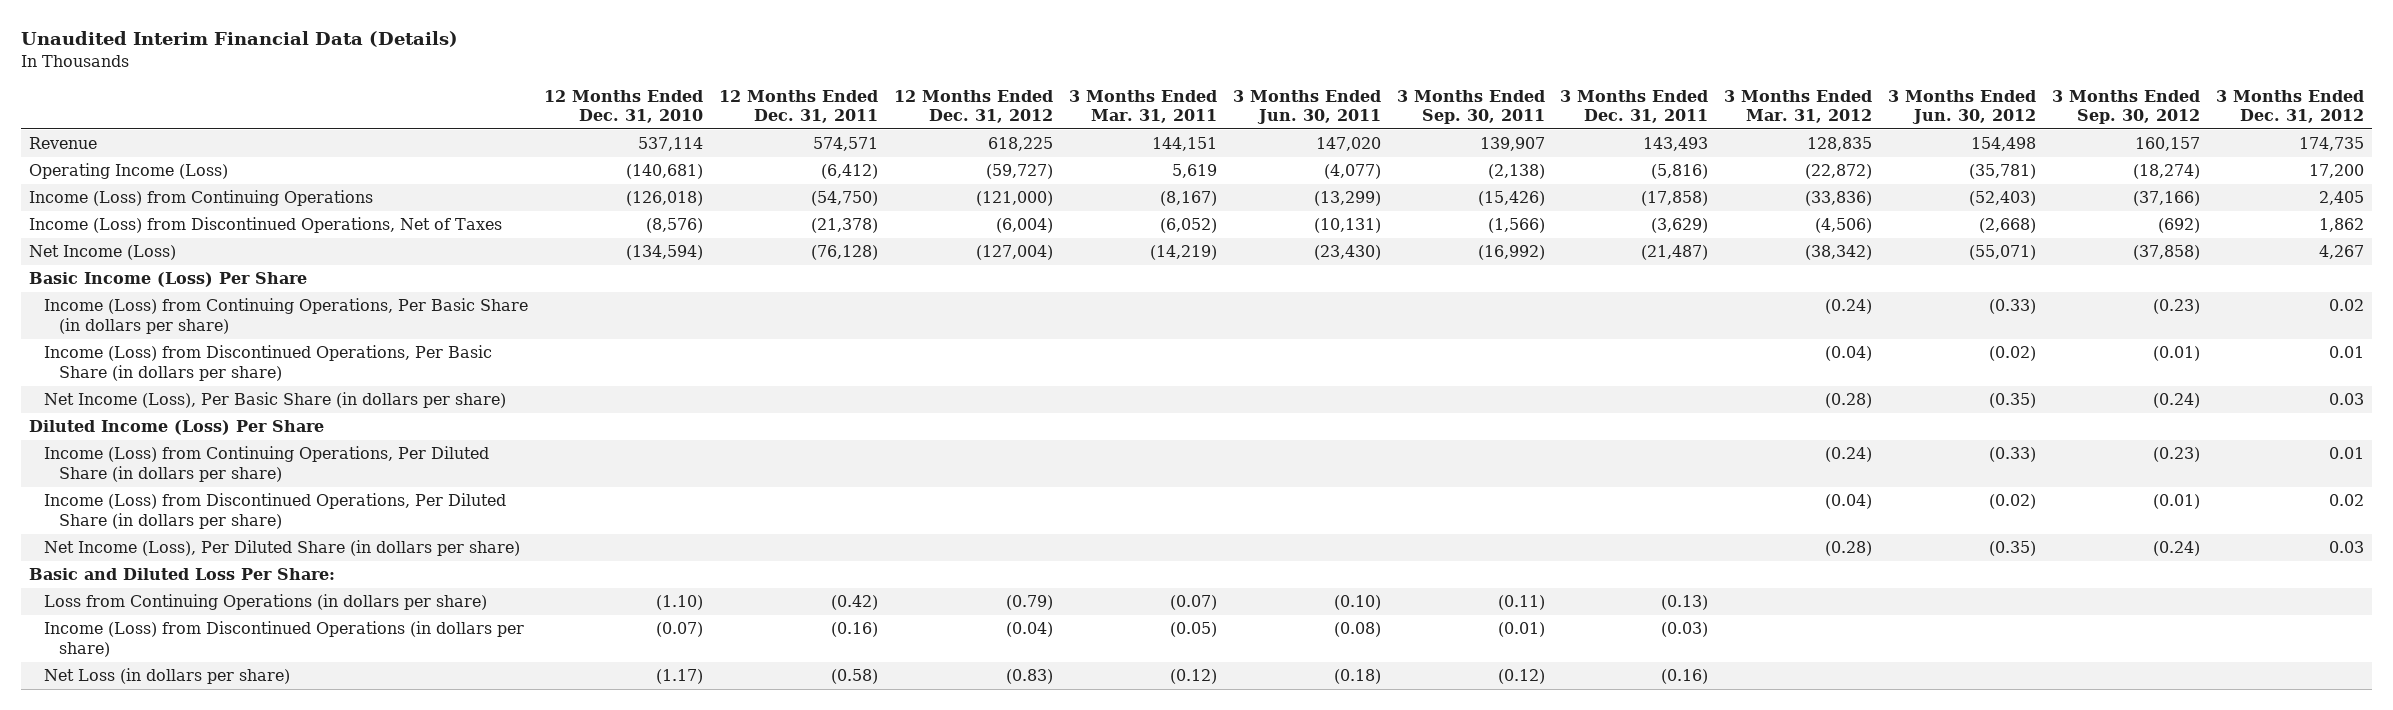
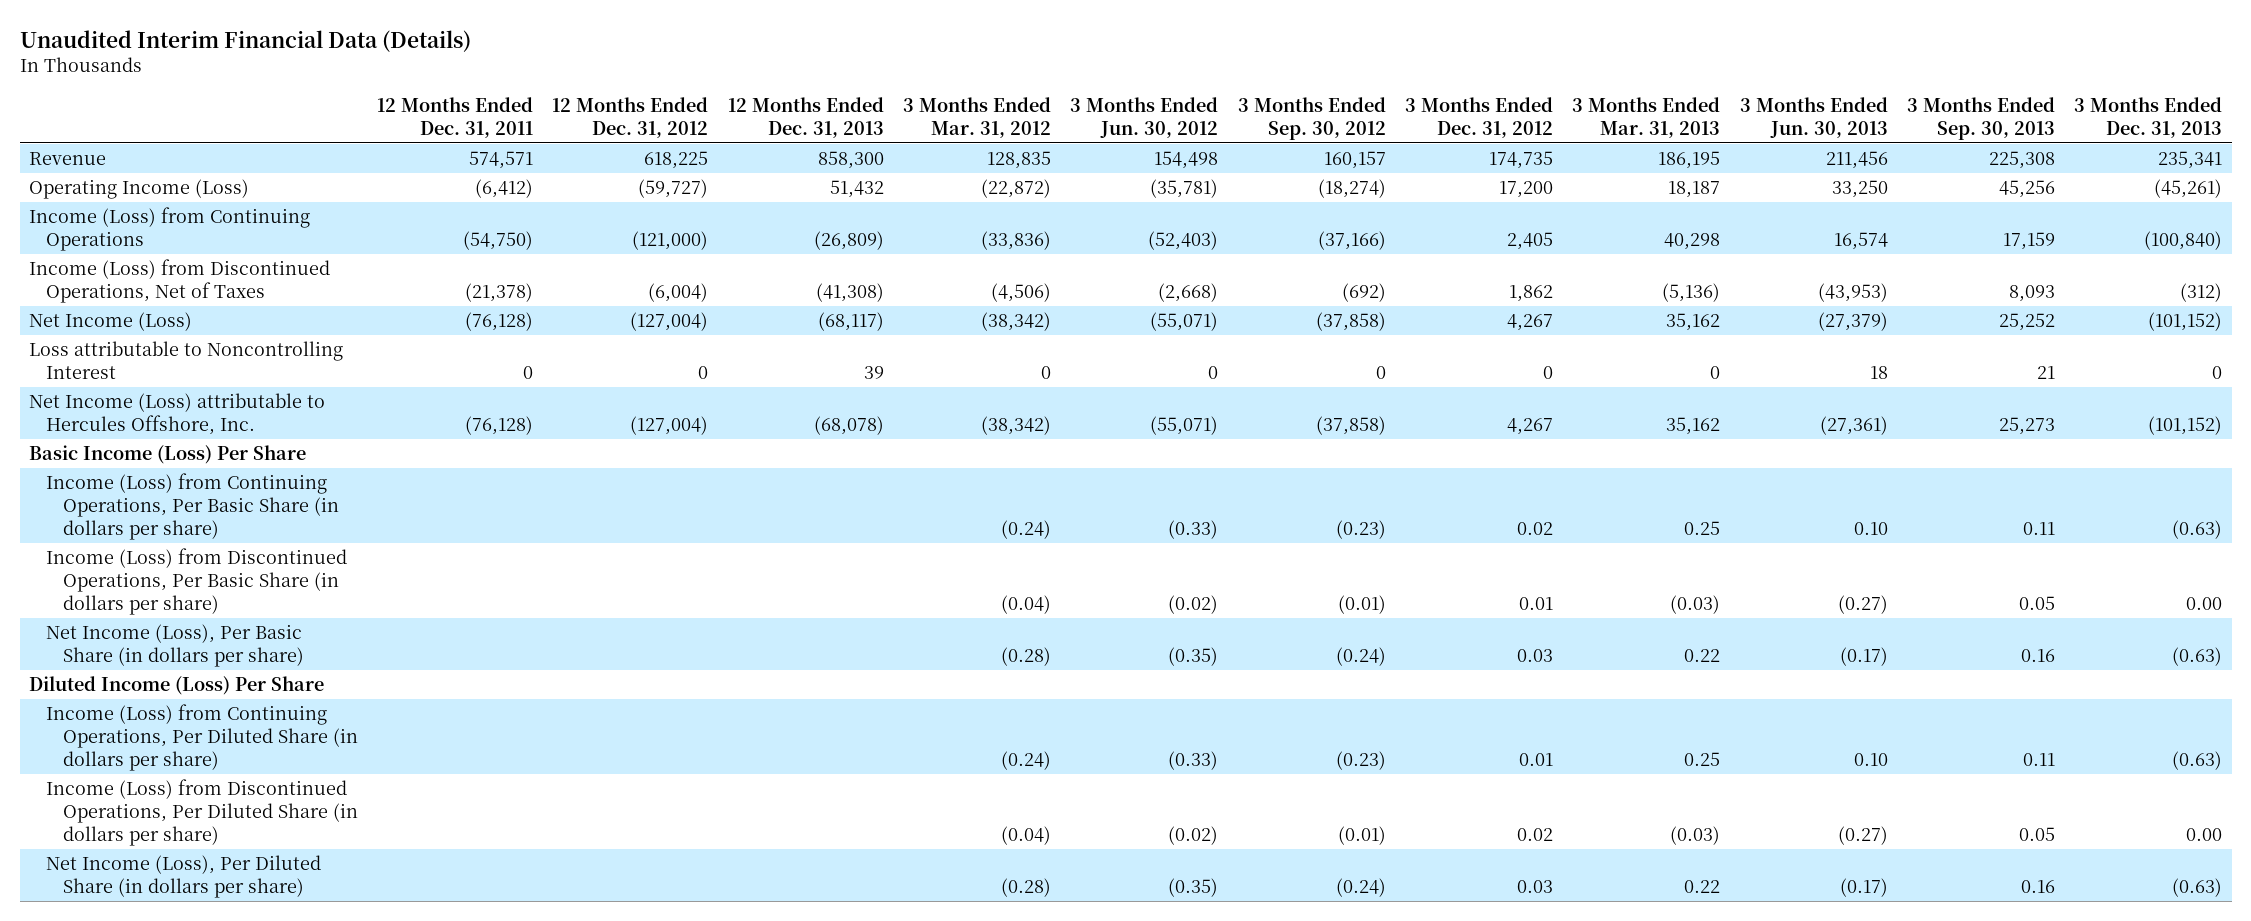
- | 12 Months Ended Dec. 31, 2010 | 12 Months Ended Dec. 31, 2011 | 12 Months Ended Dec. 31, 2012 | 3 Months Ended Mar. 31, 2011 | 3 Months Ended Jun. 30, 2011 | 3 Months Ended Sep. 30, 2011 | 3 Months Ended Dec. 31, 2011 | 3 Months Ended Mar. 31, 2012 | 3 Months Ended Jun. 30, 2012 | 3 Months Ended Sep. 30, 2012 | 3 Months Ended Dec. 31, 2012
+ | 12 Months Ended Dec. 31, 2011 | 12 Months Ended Dec. 31, 2012 | 12 Months Ended Dec. 31, 2013 | 3 Months Ended Mar. 31, 2012 | 3 Months Ended Jun. 30, 2012 | 3 Months Ended Sep. 30, 2012 | 3 Months Ended Dec. 31, 2012 | 3 Months Ended Mar. 31, 2013 | 3 Months Ended Jun. 30, 2013 | 3 Months Ended Sep. 30, 2013 | 3 Months Ended Dec. 31, 2013
+ Loss attributable to Noncontrolling Interest | 0 | 0 | 39 | 0 | 0 | 0 | 0 | 0 | 18 | 21 | 0
+ Net Income (Loss) attributable to Hercules Offshore, Inc. | (76,128) | (127,004) | (68,078) | (38,342) | (55,071) | (37,858) | 4,267 | 35,162 | (27,361) | 25,273 | (101,152)
- Basic and Diluted Loss Per Share:
- Loss from Continuing Operations (in dollars per share) | (1.10) | (0.42) | (0.79) | (0.07) | (0.10) | (0.11) | (0.13) | | | |
- Income (Loss) from Discontinued Operations (in dollars per share) | (0.07) | (0.16) | (0.04) | (0.05) | (0.08) | (0.01) | (0.03) | | | |
- Net Loss (in dollars per share) | (1.17) | (0.58) | (0.83) | (0.12) | (0.18) | (0.12) | (0.16) | | | |

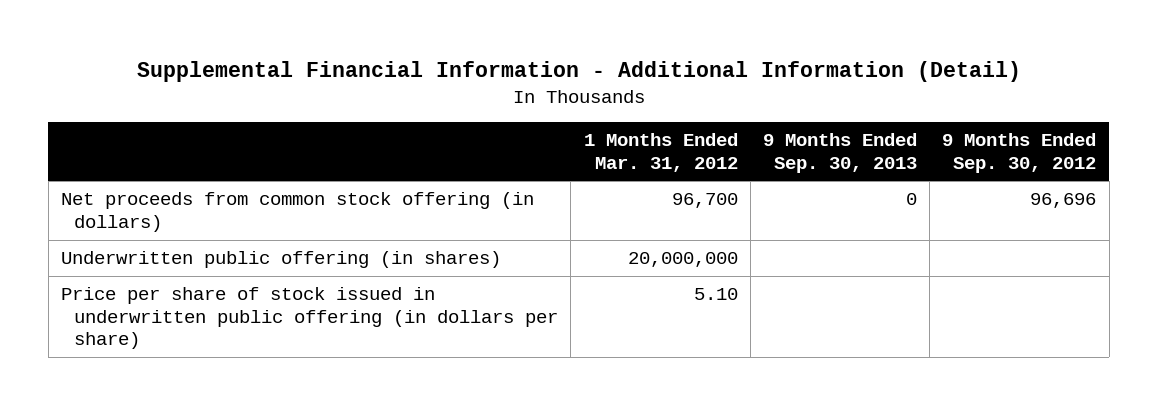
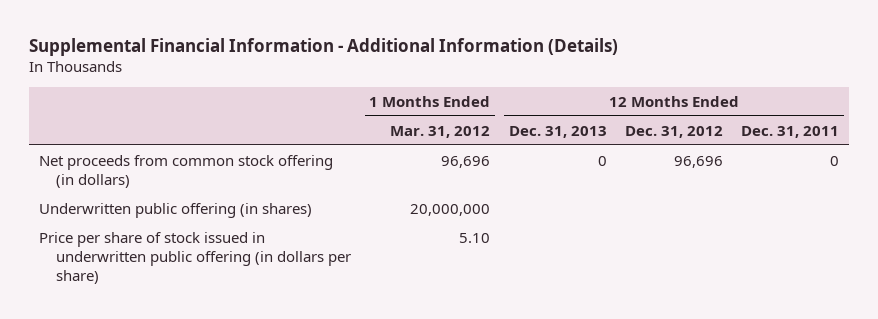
- Supplemental Financial Information - Additional Information (Detail)
+ Supplemental Financial Information - Additional Information (Details)
- | 1 Months Ended Mar. 31, 2012 | 9 Months Ended Sep. 30, 2013 | 9 Months Ended Sep. 30, 2012
+ | 1 Months Ended Mar. 31, 2012 | 12 Months Ended Dec. 31, 2013 | 12 Months Ended Dec. 31, 2012 | 12 Months Ended Dec. 31, 2011
- Net proceeds from common stock offering (in dollars) | 96,700 | 0 | 96,696
+ Net proceeds from common stock offering (in dollars) | 96,696 | 0 | 96,696 | 0

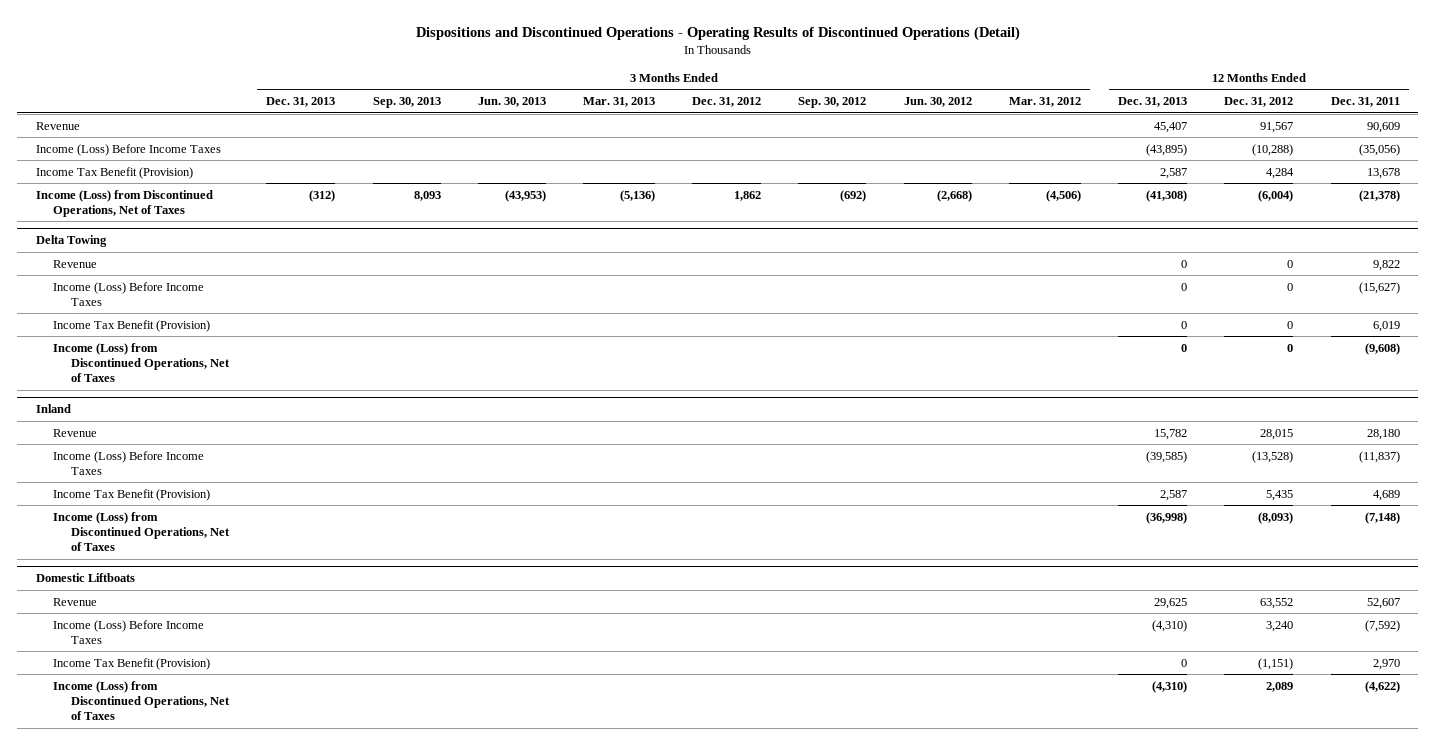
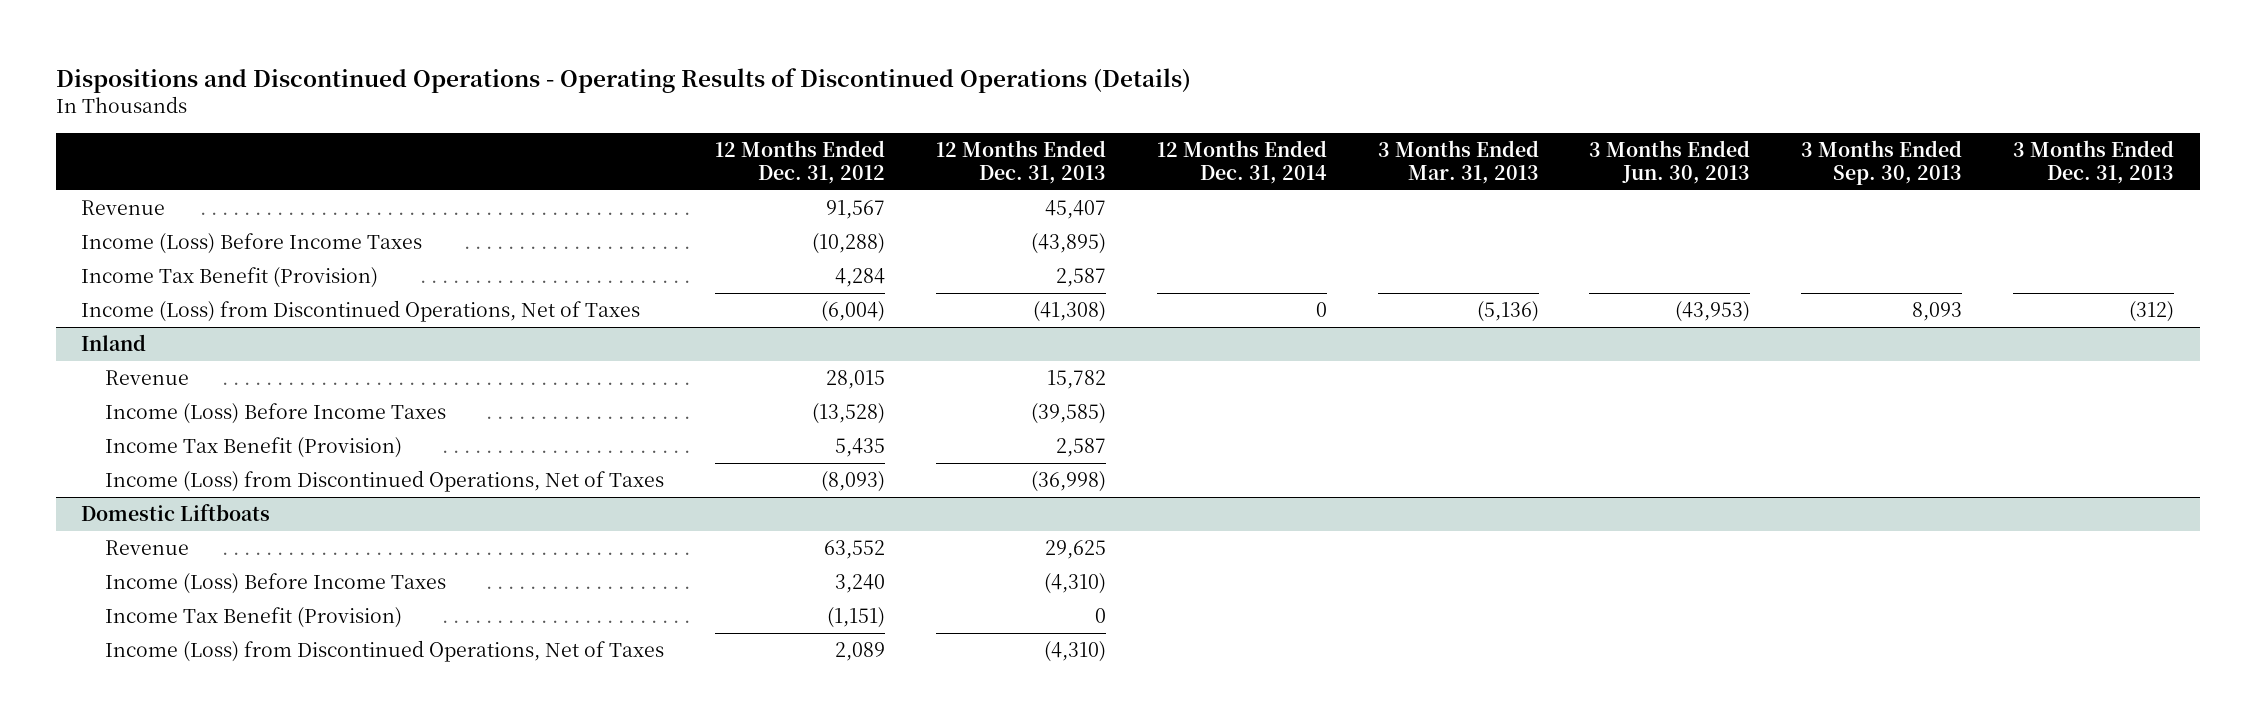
- Dispositions and Discontinued Operations - Operating Results of Discontinued Operations (Detail)
+ Dispositions and Discontinued Operations - Operating Results of Discontinued Operations (Details)
- | 3 Months Ended Dec. 31, 2013 | 3 Months Ended Sep. 30, 2013 | 3 Months Ended Jun. 30, 2013 | 3 Months Ended Mar. 31, 2013 | 3 Months Ended Dec. 31, 2012 | 3 Months Ended Sep. 30, 2012 | 3 Months Ended Jun. 30, 2012 | 3 Months Ended Mar. 31, 2012 | 12 Months Ended Dec. 31, 2013 | 12 Months Ended Dec. 31, 2012 | 12 Months Ended Dec. 31, 2011
+ | 12 Months Ended Dec. 31, 2012 | 12 Months Ended Dec. 31, 2013 | 12 Months Ended Dec. 31, 2014 | 3 Months Ended Mar. 31, 2013 | 3 Months Ended Jun. 30, 2013 | 3 Months Ended Sep. 30, 2013 | 3 Months Ended Dec. 31, 2013
- Delta Towing
- Revenue | | | | | | | | | 0 | 0 | 9,822
- Income (Loss) Before Income Taxes | | | | | | | | | 0 | 0 | (15,627)
- Income Tax Benefit (Provision) | | | | | | | | | 0 | 0 | 6,019
- Income (Loss) from Discontinued Operations, Net of Taxes | | | | | | | | | 0 | 0 | (9,608)

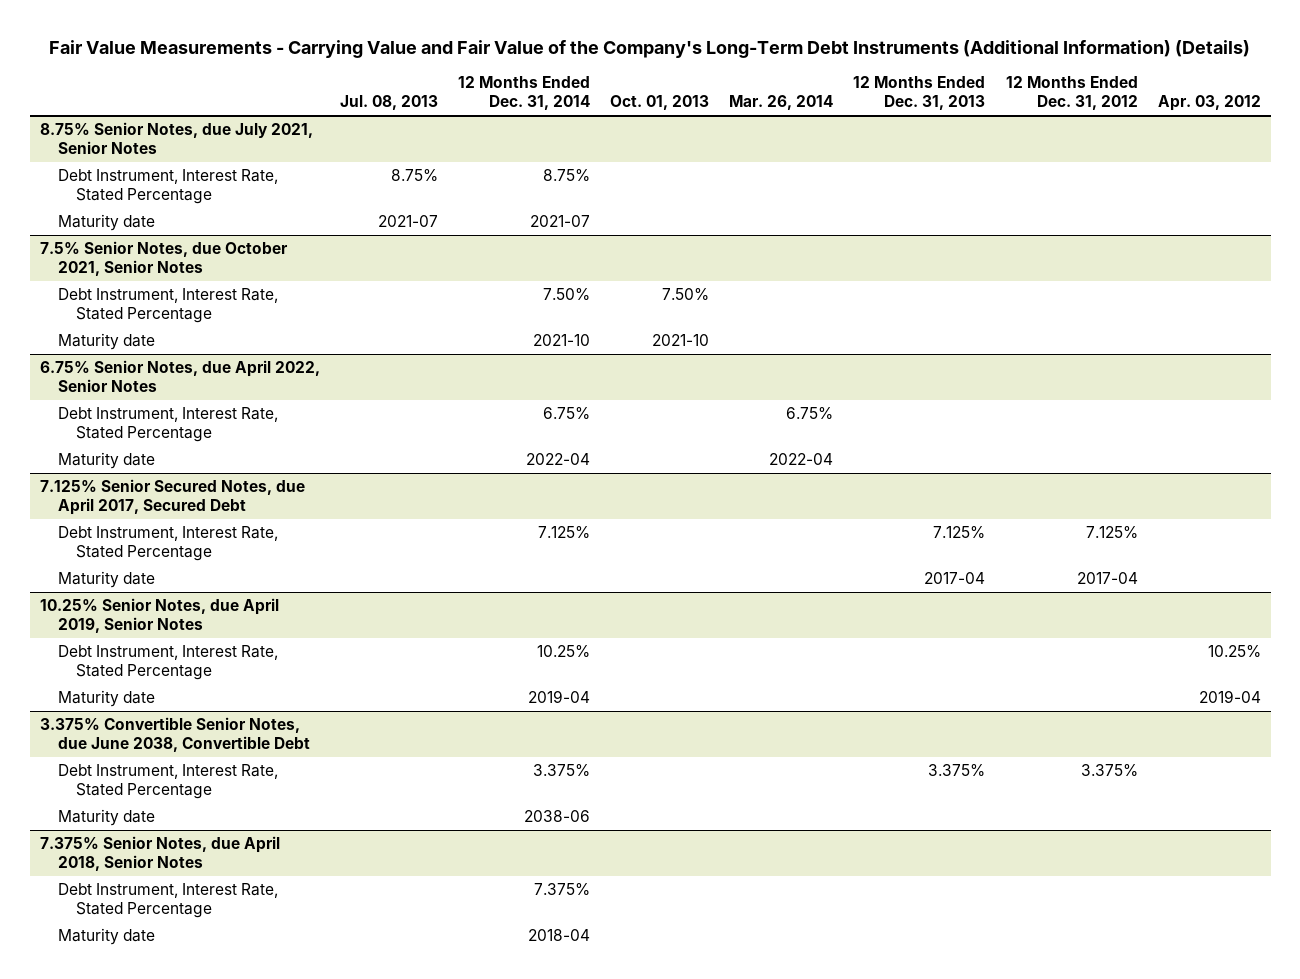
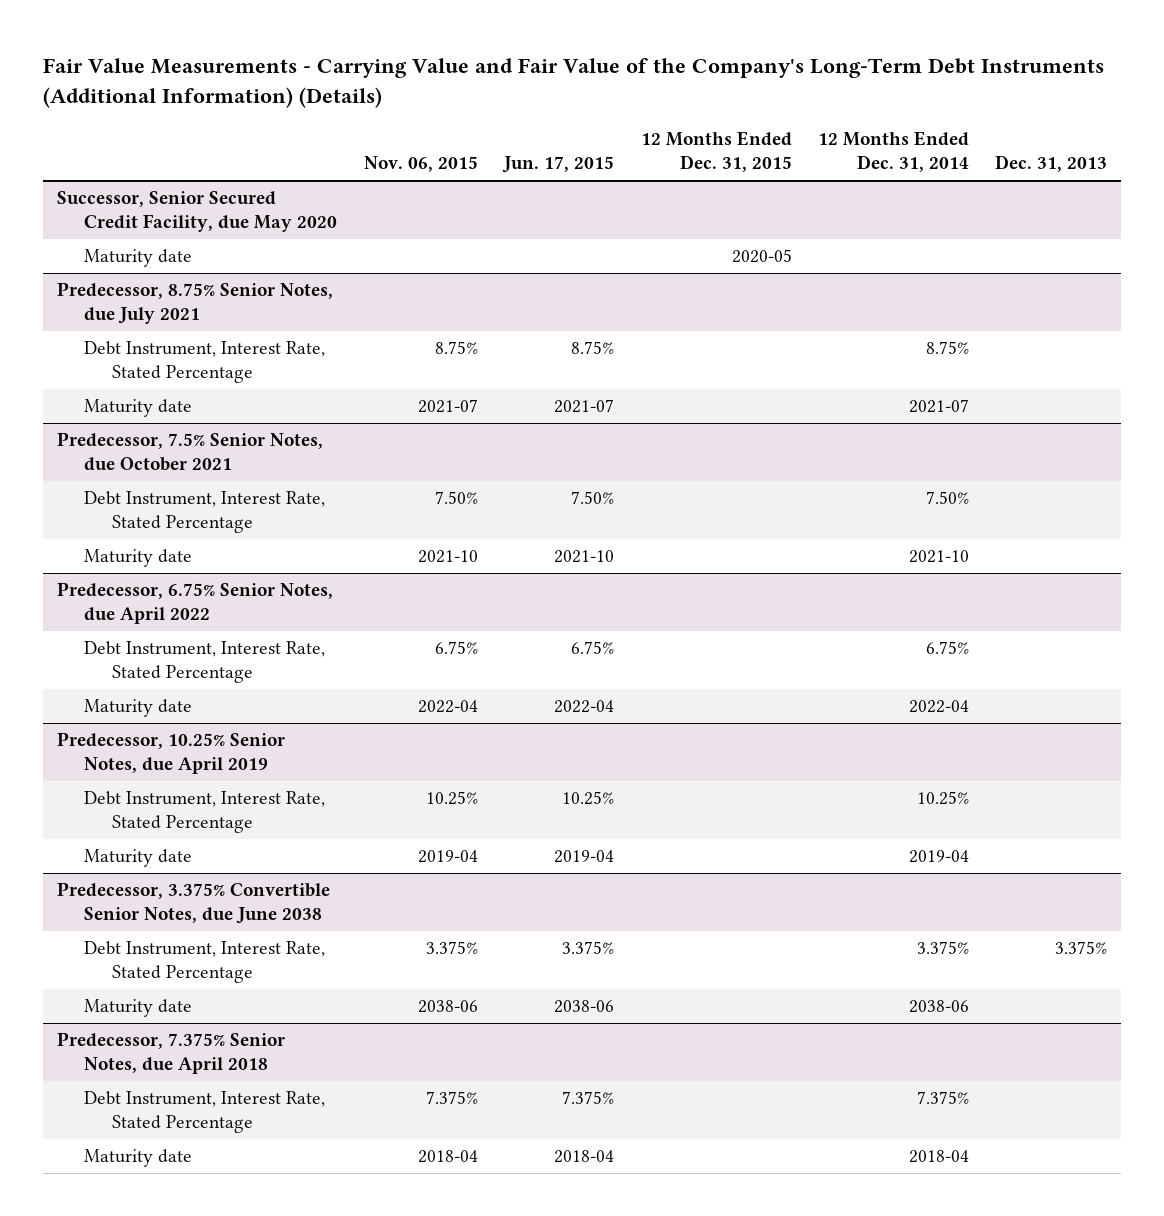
- | Jul. 08, 2013 | 12 Months Ended Dec. 31, 2014 | Oct. 01, 2013 | Mar. 26, 2014 | 12 Months Ended Dec. 31, 2013 | 12 Months Ended Dec. 31, 2012 | Apr. 03, 2012
+ | Nov. 06, 2015 | Jun. 17, 2015 | 12 Months Ended Dec. 31, 2015 | 12 Months Ended Dec. 31, 2014 | Dec. 31, 2013
- 8.75% Senior Notes, due July 2021, Senior Notes
+ Successor, Senior Secured Credit Facility, due May 2020
+ Maturity date | | | 2020-05 | |
+ Predecessor, 8.75% Senior Notes, due July 2021
- 7.5% Senior Notes, due October 2021, Senior Notes
+ Predecessor, 7.5% Senior Notes, due October 2021
- 6.75% Senior Notes, due April 2022, Senior Notes
+ Predecessor, 6.75% Senior Notes, due April 2022
- 7.125% Senior Secured Notes, due April 2017, Secured Debt
- Debt Instrument, Interest Rate, Stated Percentage | | 7.125% | | | 7.125% | 7.125% |
- Maturity date | | | | | 2017-04 | 2017-04 |
- 10.25% Senior Notes, due April 2019, Senior Notes
+ Predecessor, 10.25% Senior Notes, due April 2019
- 3.375% Convertible Senior Notes, due June 2038, Convertible Debt
+ Predecessor, 3.375% Convertible Senior Notes, due June 2038
- 7.375% Senior Notes, due April 2018, Senior Notes
+ Predecessor, 7.375% Senior Notes, due April 2018

